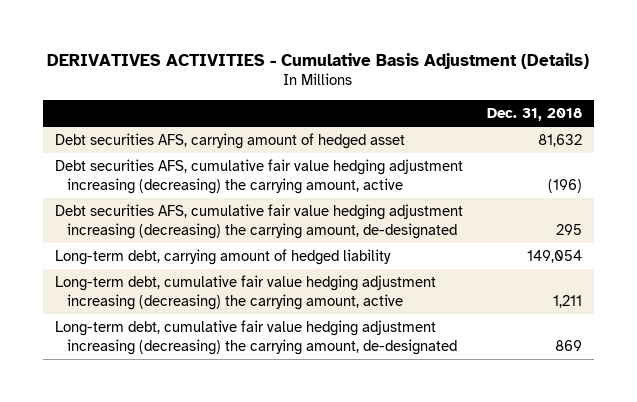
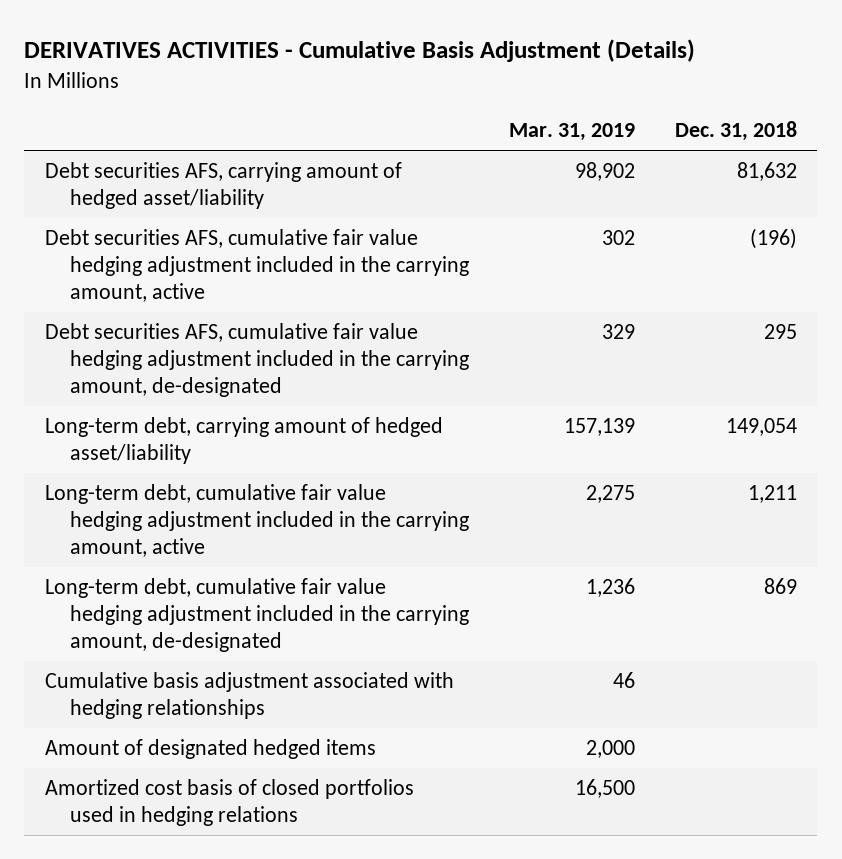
- | Dec. 31, 2018
+ | Mar. 31, 2019 | Dec. 31, 2018
- Debt securities AFS, carrying amount of hedged asset | 81,632
- Debt securities AFS, cumulative fair value hedging adjustment increasing (decreasing) the carrying amount, active | (196)
- Debt securities AFS, cumulative fair value hedging adjustment increasing (decreasing) the carrying amount, de-designated | 295
- Long-term debt, carrying amount of hedged liability | 149,054
- Long-term debt, cumulative fair value hedging adjustment increasing (decreasing) the carrying amount, active | 1,211
- Long-term debt, cumulative fair value hedging adjustment increasing (decreasing) the carrying amount, de-designated | 869
+ Debt securities AFS, carrying amount of hedged asset/liability | 98,902 | 81,632
+ Debt securities AFS, cumulative fair value hedging adjustment included in the carrying amount, active | 302 | (196)
+ Debt securities AFS, cumulative fair value hedging adjustment included in the carrying amount, de-designated | 329 | 295
+ Long-term debt, carrying amount of hedged asset/liability | 157,139 | 149,054
+ Long-term debt, cumulative fair value hedging adjustment included in the carrying amount, active | 2,275 | 1,211
+ Long-term debt, cumulative fair value hedging adjustment included in the carrying amount, de-designated | 1,236 | 869
+ Cumulative basis adjustment associated with hedging relationships | 46 |
+ Amount of designated hedged items | 2,000 |
+ Amortized cost basis of closed portfolios used in hedging relations | 16,500 |

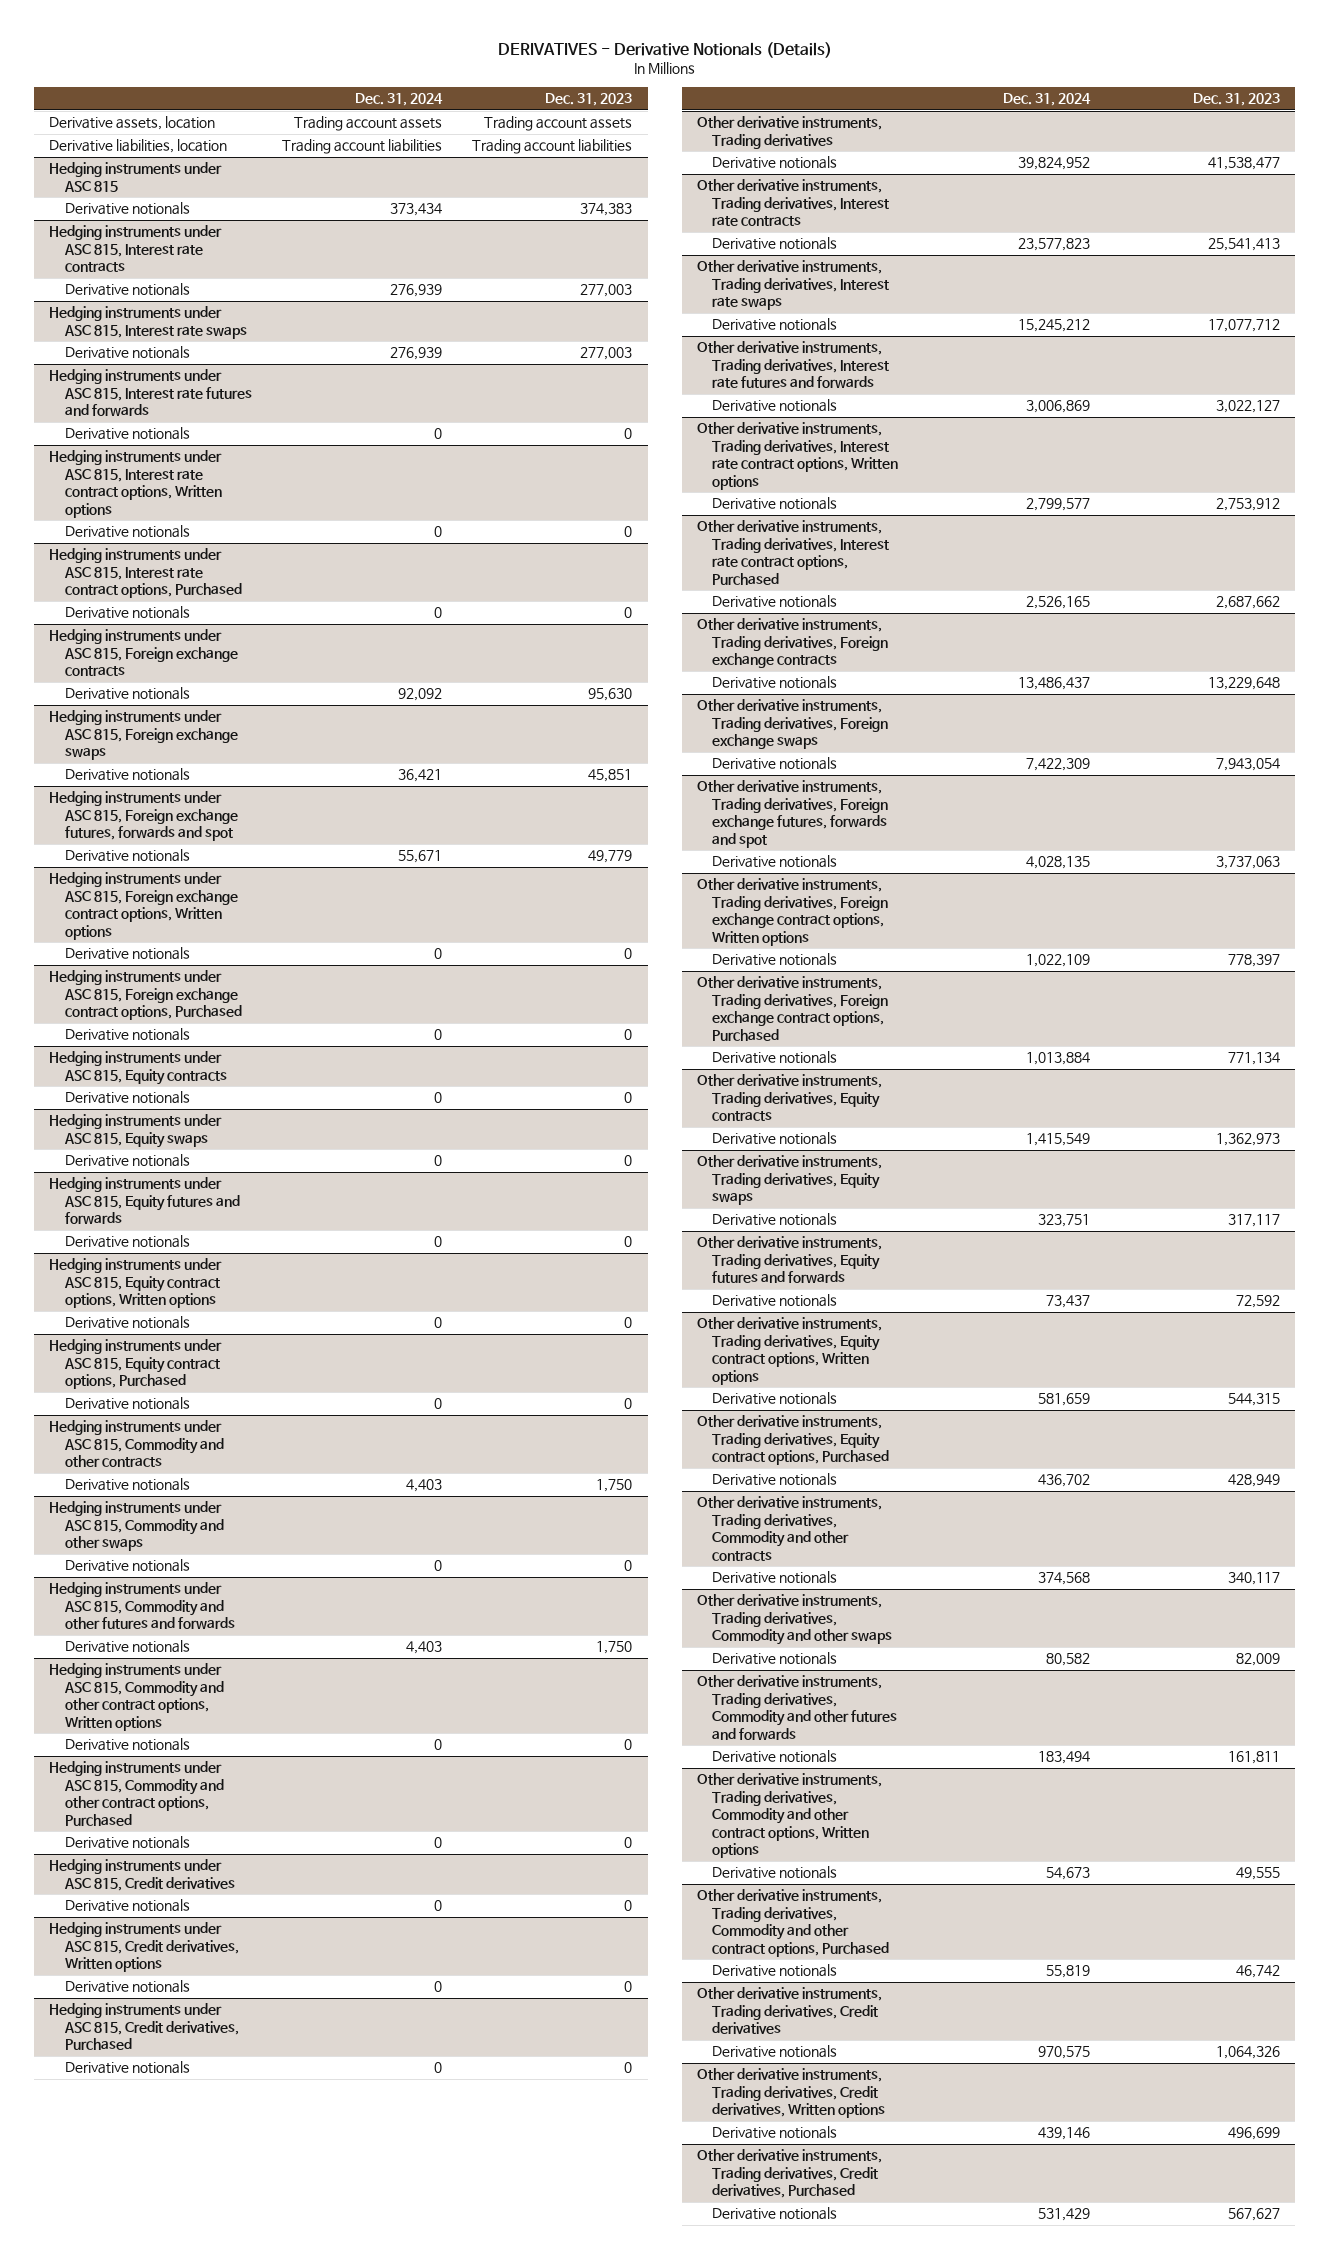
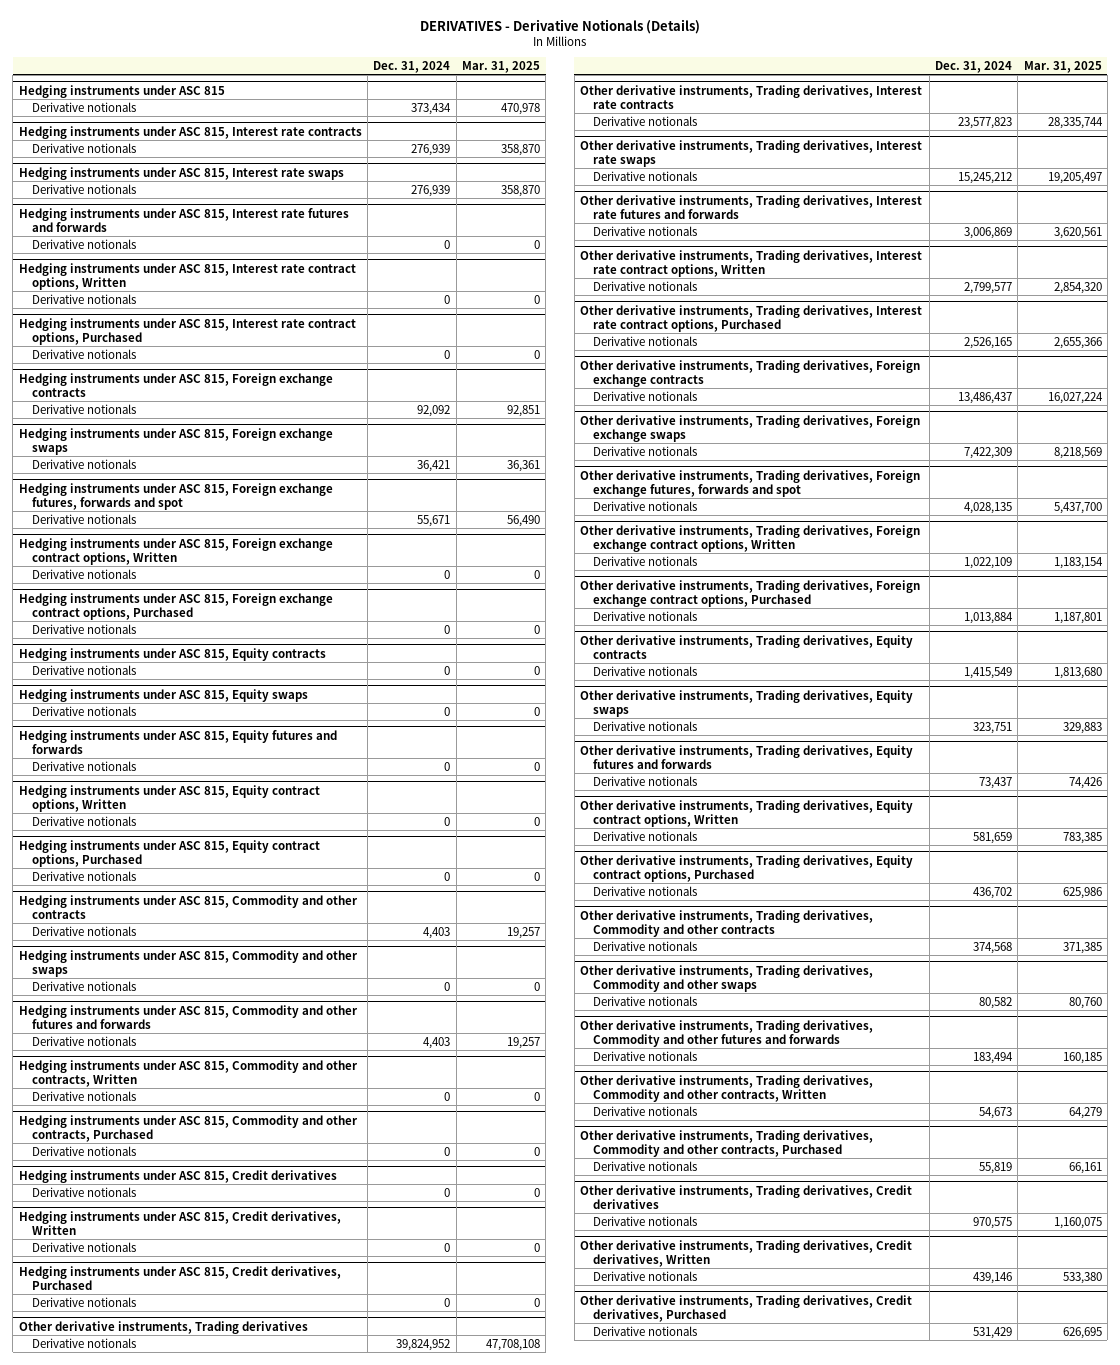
- | Dec. 31, 2024 | Dec. 31, 2023
+ | Dec. 31, 2024 | Mar. 31, 2025
- Derivative assets, location | Trading account assets | Trading account assets
- Derivative liabilities, location | Trading account liabilities | Trading account liabilities
- Hedging instruments under ASC 815, Interest rate contract options, Written options
+ Hedging instruments under ASC 815, Interest rate contract options, Written
- Hedging instruments under ASC 815, Foreign exchange contract options, Written options
+ Hedging instruments under ASC 815, Foreign exchange contract options, Written
- Hedging instruments under ASC 815, Equity contract options, Written options
+ Hedging instruments under ASC 815, Equity contract options, Written
- Hedging instruments under ASC 815, Commodity and other contract options, Written options
+ Hedging instruments under ASC 815, Commodity and other contracts, Written
- Hedging instruments under ASC 815, Commodity and other contract options, Purchased
+ Hedging instruments under ASC 815, Commodity and other contracts, Purchased
- Hedging instruments under ASC 815, Credit derivatives, Written options
+ Hedging instruments under ASC 815, Credit derivatives, Written
- Other derivative instruments, Trading derivatives, Interest rate contract options, Written options
+ Other derivative instruments, Trading derivatives, Interest rate contract options, Written
- Other derivative instruments, Trading derivatives, Foreign exchange contract options, Written options
+ Other derivative instruments, Trading derivatives, Foreign exchange contract options, Written
- Other derivative instruments, Trading derivatives, Equity contract options, Written options
+ Other derivative instruments, Trading derivatives, Equity contract options, Written
- Other derivative instruments, Trading derivatives, Commodity and other contract options, Written options
+ Other derivative instruments, Trading derivatives, Commodity and other contracts, Written
- Other derivative instruments, Trading derivatives, Commodity and other contract options, Purchased
+ Other derivative instruments, Trading derivatives, Commodity and other contracts, Purchased
- Other derivative instruments, Trading derivatives, Credit derivatives, Written options
+ Other derivative instruments, Trading derivatives, Credit derivatives, Written

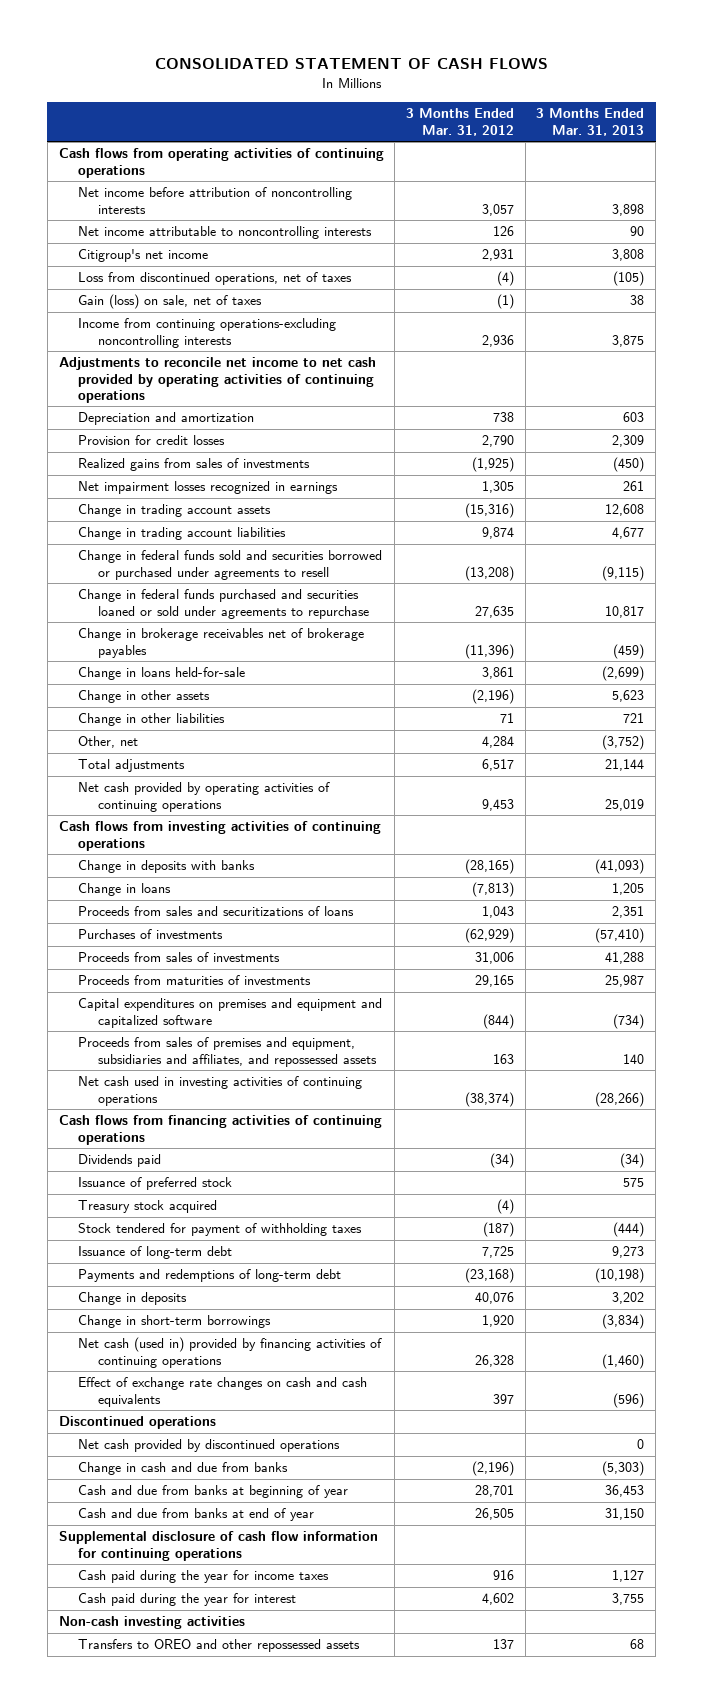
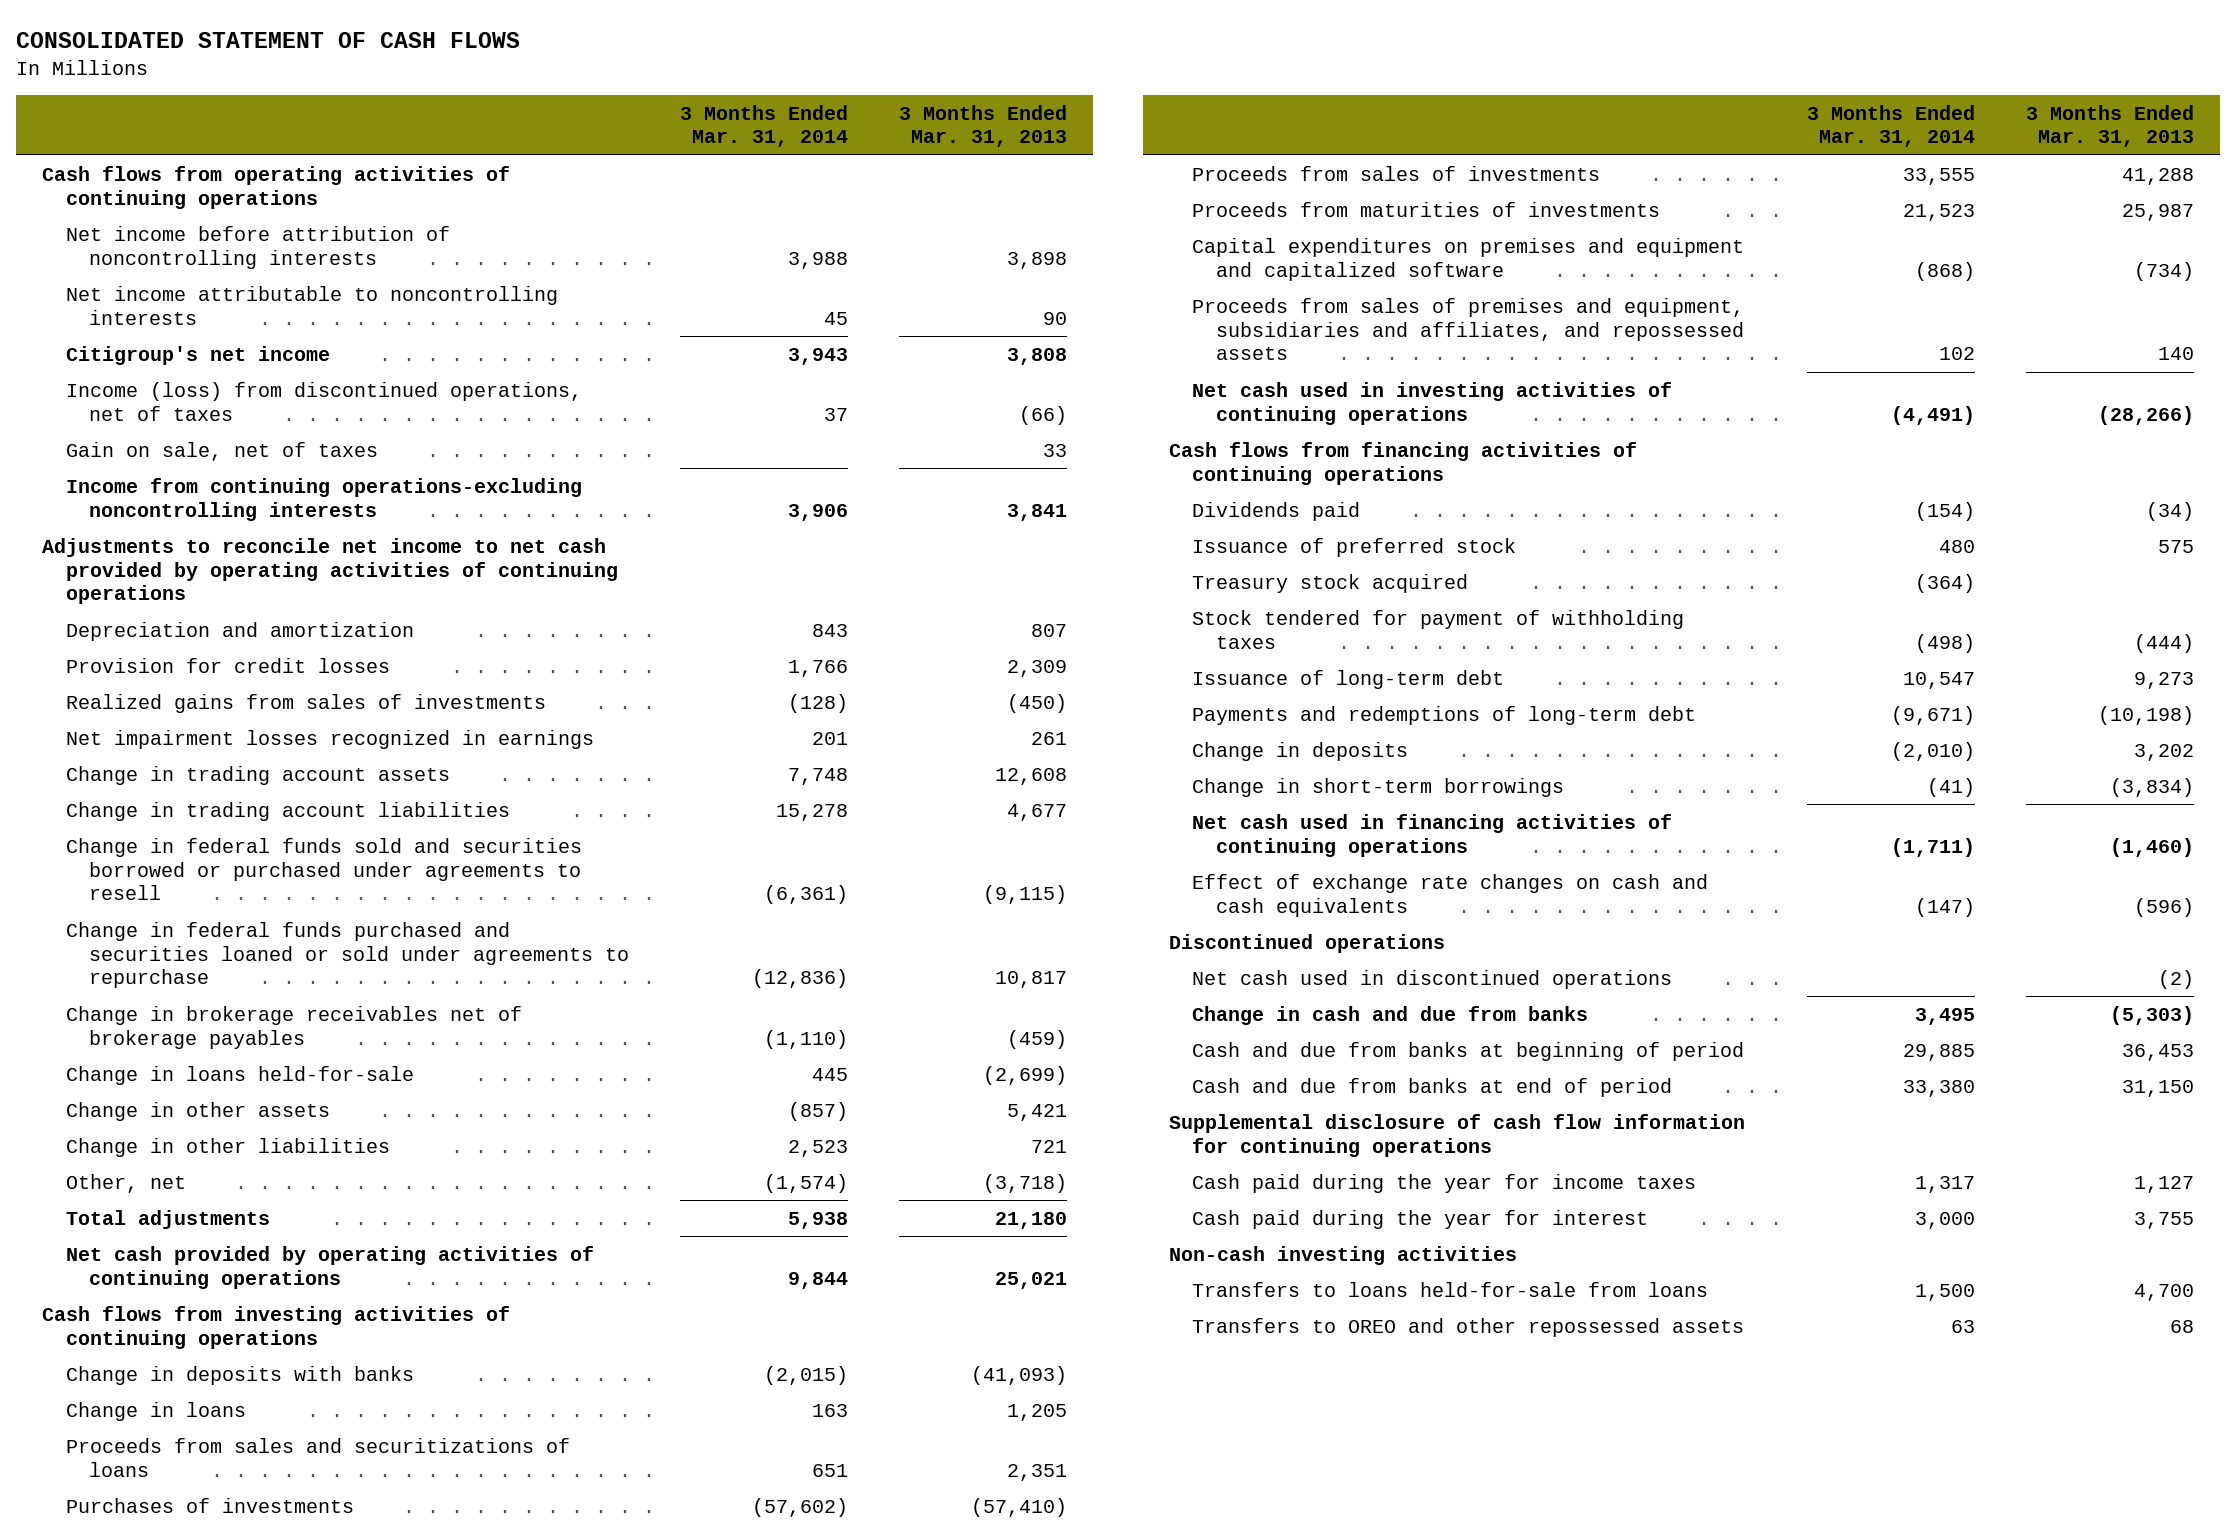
- | 3 Months Ended Mar. 31, 2012 | 3 Months Ended Mar. 31, 2013
+ | 3 Months Ended Mar. 31, 2014 | 3 Months Ended Mar. 31, 2013
- Loss from discontinued operations, net of taxes | (4) | (105)
- Gain (loss) on sale, net of taxes | (1) | 38
- Income from continuing operations-excluding noncontrolling interests | 2,936 | 3,875
+ Income (loss) from discontinued operations, net of taxes | 37 | (66)
+ Gain on sale, net of taxes | | 33
+ Income from continuing operations-excluding noncontrolling interests | 3,906 | 3,841
- Depreciation and amortization | 738 | 603
+ Depreciation and amortization | 843 | 807
- Change in other assets | (2,196) | 5,623
+ Change in other assets | (857) | 5,421
- Other, net | 4,284 | (3,752)
- Total adjustments | 6,517 | 21,144
- Net cash provided by operating activities of continuing operations | 9,453 | 25,019
+ Other, net | (1,574) | (3,718)
+ Total adjustments | 5,938 | 21,180
+ Net cash provided by operating activities of continuing operations | 9,844 | 25,021
- Net cash (used in) provided by financing activities of continuing operations | 26,328 | (1,460)
+ Net cash used in financing activities of continuing operations | (1,711) | (1,460)
- Net cash provided by discontinued operations | | 0
+ Net cash used in discontinued operations | | (2)
- Cash and due from banks at beginning of year | 28,701 | 36,453
- Cash and due from banks at end of year | 26,505 | 31,150
+ Cash and due from banks at beginning of period | 29,885 | 36,453
+ Cash and due from banks at end of period | 33,380 | 31,150
+ Transfers to loans held-for-sale from loans | 1,500 | 4,700

